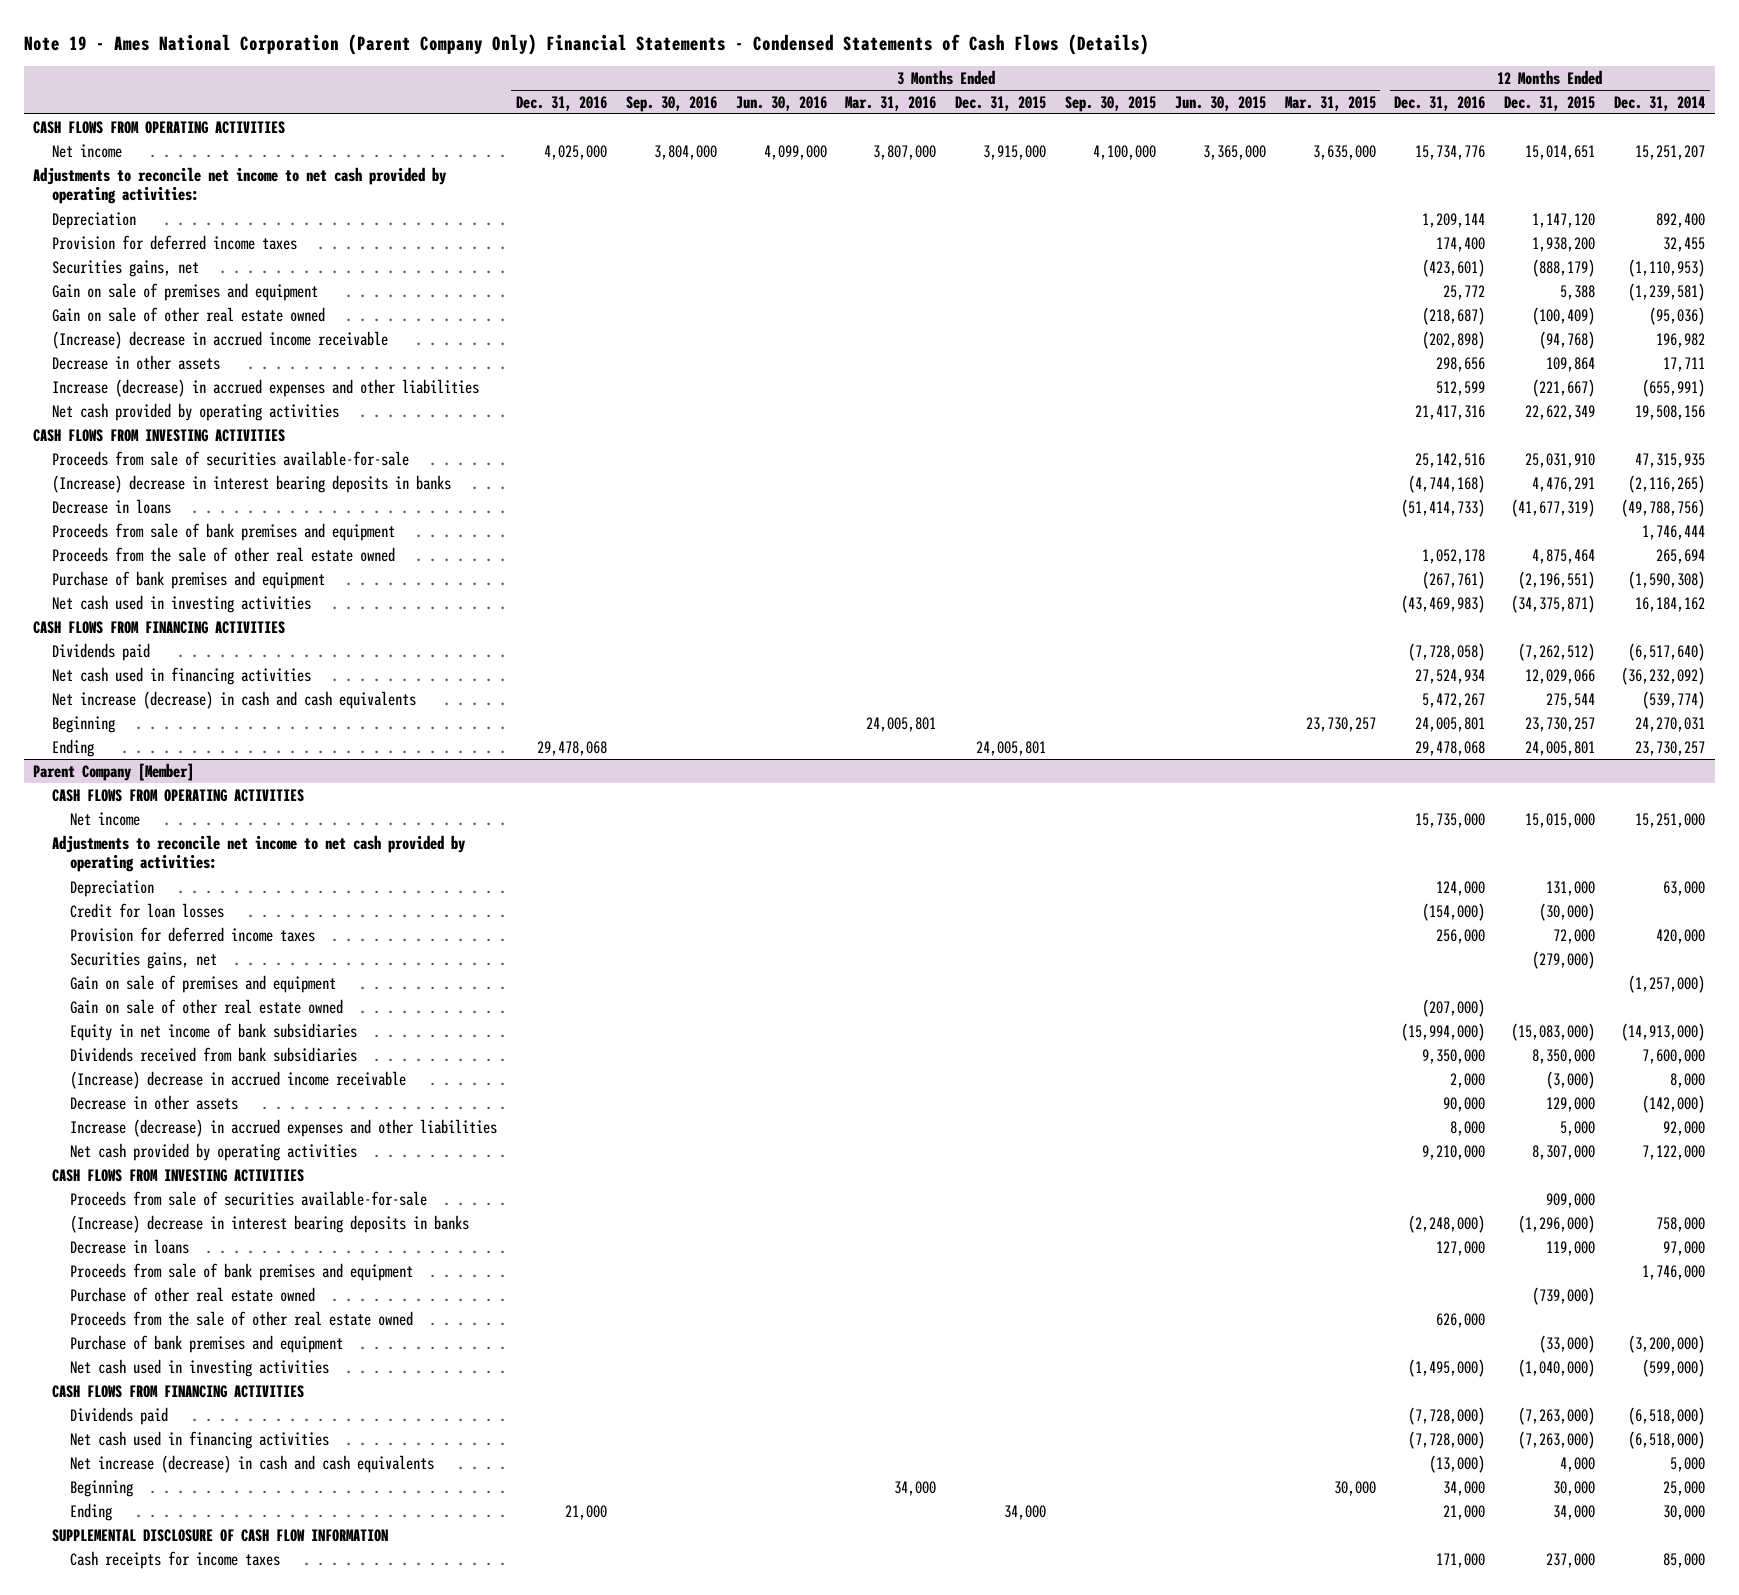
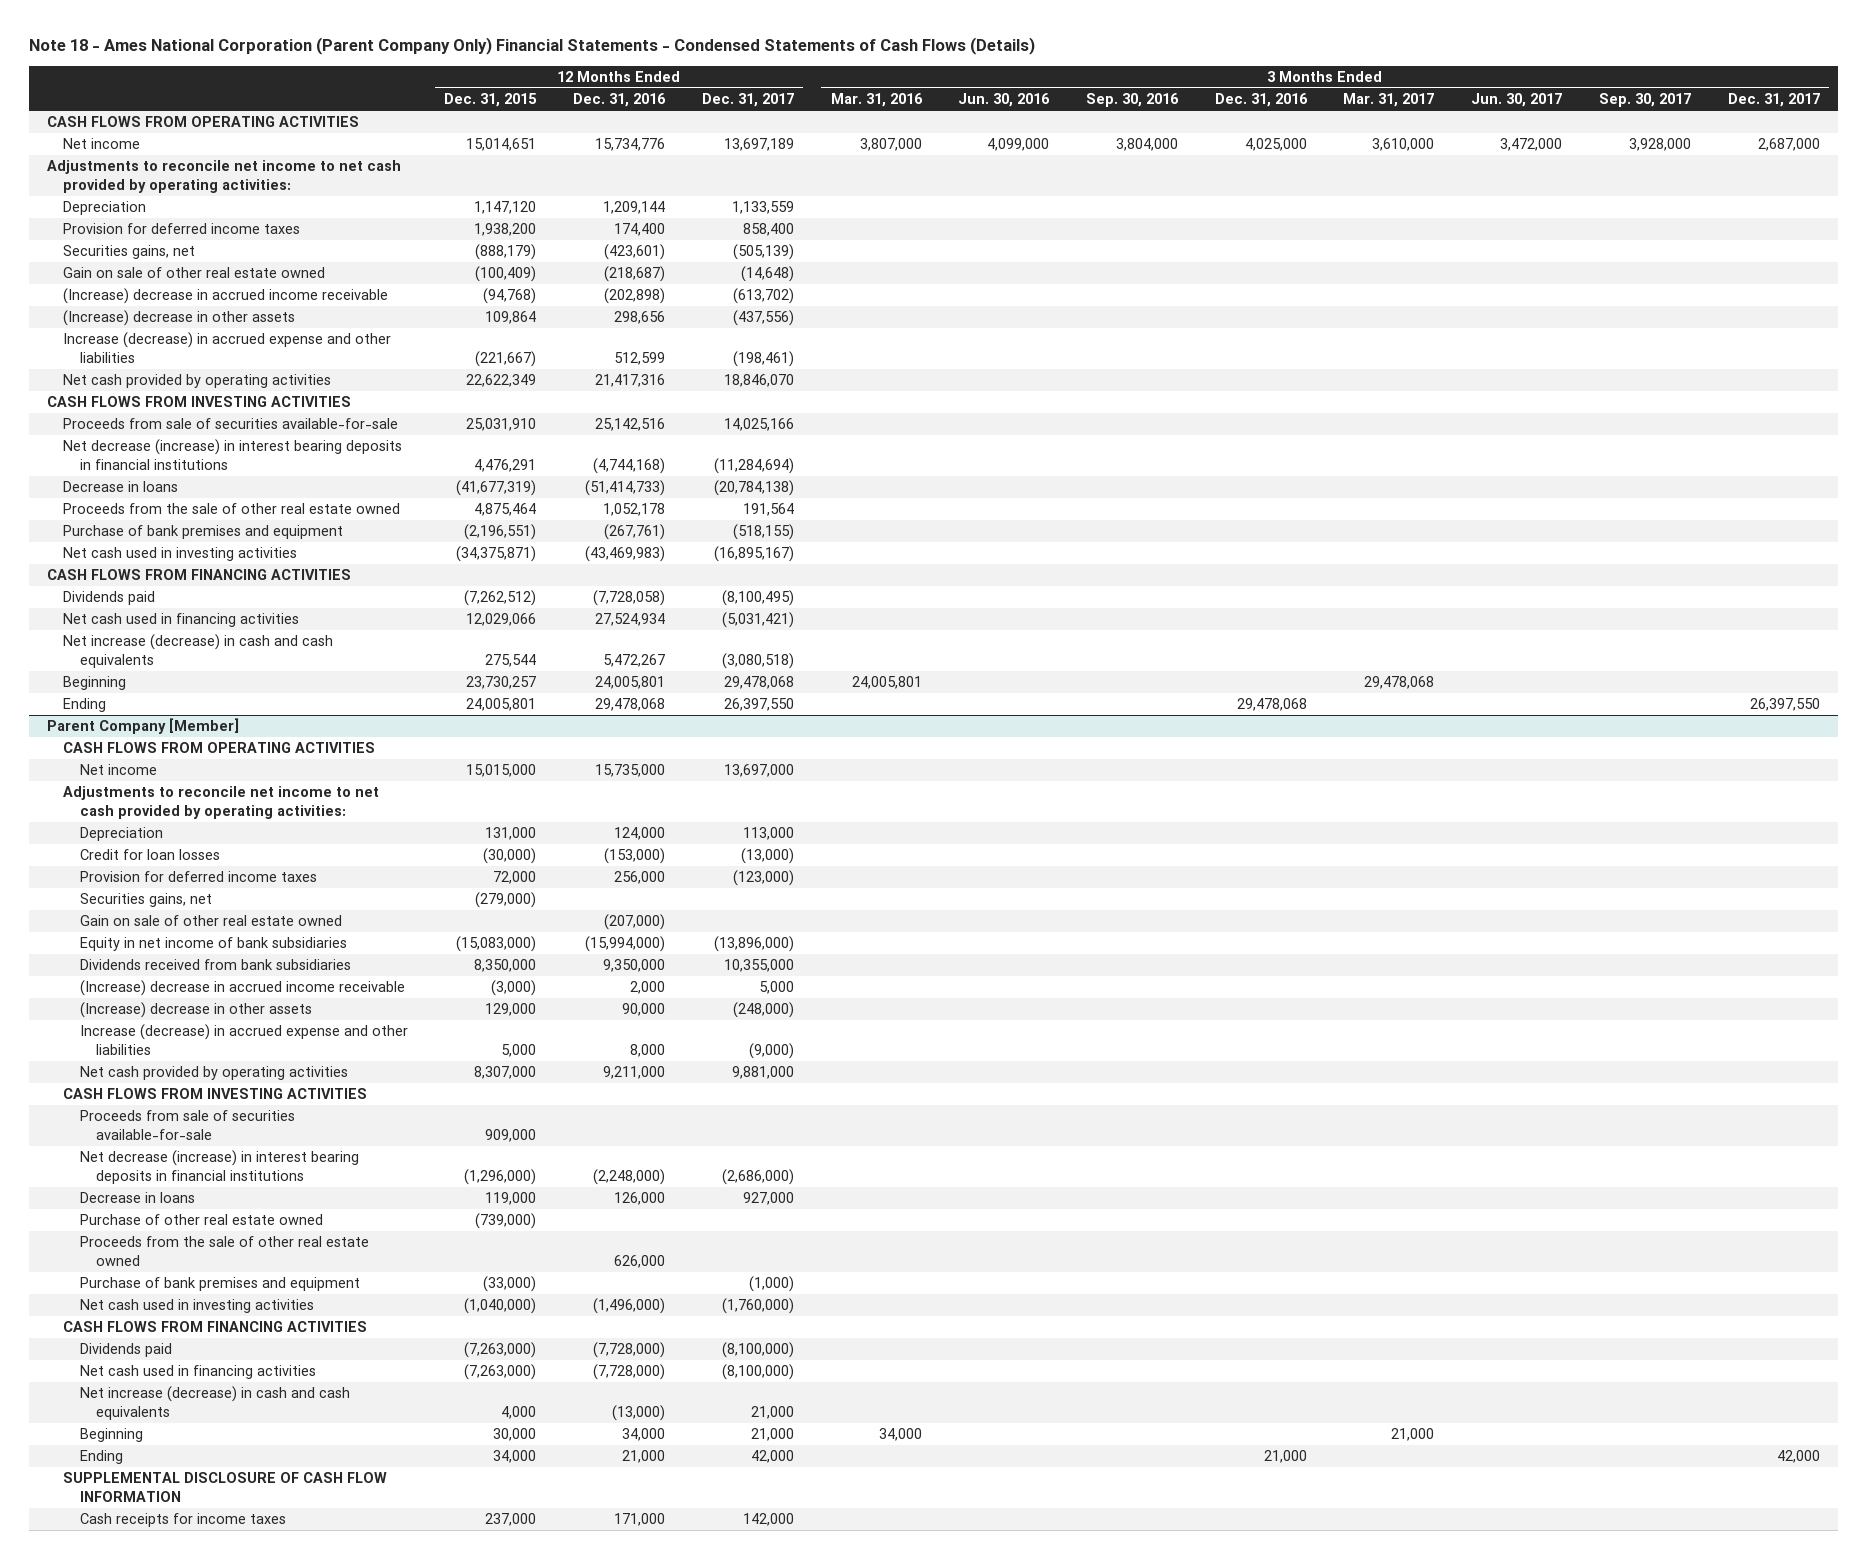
- Note 19 - Ames National Corporation (Parent Company Only) Financial Statements - Condensed Statements of Cash Flows (Details)
+ Note 18 - Ames National Corporation (Parent Company Only) Financial Statements - Condensed Statements of Cash Flows (Details)
- | 3 Months Ended Dec. 31, 2016 | 3 Months Ended Sep. 30, 2016 | 3 Months Ended Jun. 30, 2016 | 3 Months Ended Mar. 31, 2016 | 3 Months Ended Dec. 31, 2015 | 3 Months Ended Sep. 30, 2015 | 3 Months Ended Jun. 30, 2015 | 3 Months Ended Mar. 31, 2015 | 12 Months Ended Dec. 31, 2016 | 12 Months Ended Dec. 31, 2015 | 12 Months Ended Dec. 31, 2014
+ | 12 Months Ended Dec. 31, 2015 | 12 Months Ended Dec. 31, 2016 | 12 Months Ended Dec. 31, 2017 | 3 Months Ended Mar. 31, 2016 | 3 Months Ended Jun. 30, 2016 | 3 Months Ended Sep. 30, 2016 | 3 Months Ended Dec. 31, 2016 | 3 Months Ended Mar. 31, 2017 | 3 Months Ended Jun. 30, 2017 | 3 Months Ended Sep. 30, 2017 | 3 Months Ended Dec. 31, 2017
- Gain on sale of premises and equipment | | | | | | | | | 25,772 | 5,388 | (1,239,581)
- Decrease in other assets | | | | | | | | | 298,656 | 109,864 | 17,711
- Increase (decrease) in accrued expenses and other liabilities | | | | | | | | | 512,599 | (221,667) | (655,991)
+ (Increase) decrease in other assets | 109,864 | 298,656 | (437,556) | | | | | | | |
+ Increase (decrease) in accrued expense and other liabilities | (221,667) | 512,599 | (198,461) | | | | | | | |
- (Increase) decrease in interest bearing deposits in banks | | | | | | | | | (4,744,168) | 4,476,291 | (2,116,265)
+ Net decrease (increase) in interest bearing deposits in financial institutions | 4,476,291 | (4,744,168) | (11,284,694) | | | | | | | |
- Proceeds from sale of bank premises and equipment | | | | | | | | | | | 1,746,444
@ Parent Company [Member]
- Credit for loan losses | | | | | | | | | (154,000) | (30,000) |
+ Credit for loan losses | (30,000) | (153,000) | (13,000) | | | | | | | |
- Gain on sale of premises and equipment | | | | | | | | | | | (1,257,000)
- Decrease in other assets | | | | | | | | | 90,000 | 129,000 | (142,000)
- Increase (decrease) in accrued expenses and other liabilities | | | | | | | | | 8,000 | 5,000 | 92,000
- Net cash provided by operating activities | | | | | | | | | 9,210,000 | 8,307,000 | 7,122,000
+ (Increase) decrease in other assets | 129,000 | 90,000 | (248,000) | | | | | | | |
+ Increase (decrease) in accrued expense and other liabilities | 5,000 | 8,000 | (9,000) | | | | | | | |
+ Net cash provided by operating activities | 8,307,000 | 9,211,000 | 9,881,000 | | | | | | | |
- (Increase) decrease in interest bearing deposits in banks | | | | | | | | | (2,248,000) | (1,296,000) | 758,000
- Decrease in loans | | | | | | | | | 127,000 | 119,000 | 97,000
- Proceeds from sale of bank premises and equipment | | | | | | | | | | | 1,746,000
+ Net decrease (increase) in interest bearing deposits in financial institutions | (1,296,000) | (2,248,000) | (2,686,000) | | | | | | | |
+ Decrease in loans | 119,000 | 126,000 | 927,000 | | | | | | | |
- Net cash used in investing activities | | | | | | | | | (1,495,000) | (1,040,000) | (599,000)
+ Net cash used in investing activities | (1,040,000) | (1,496,000) | (1,760,000) | | | | | | | |

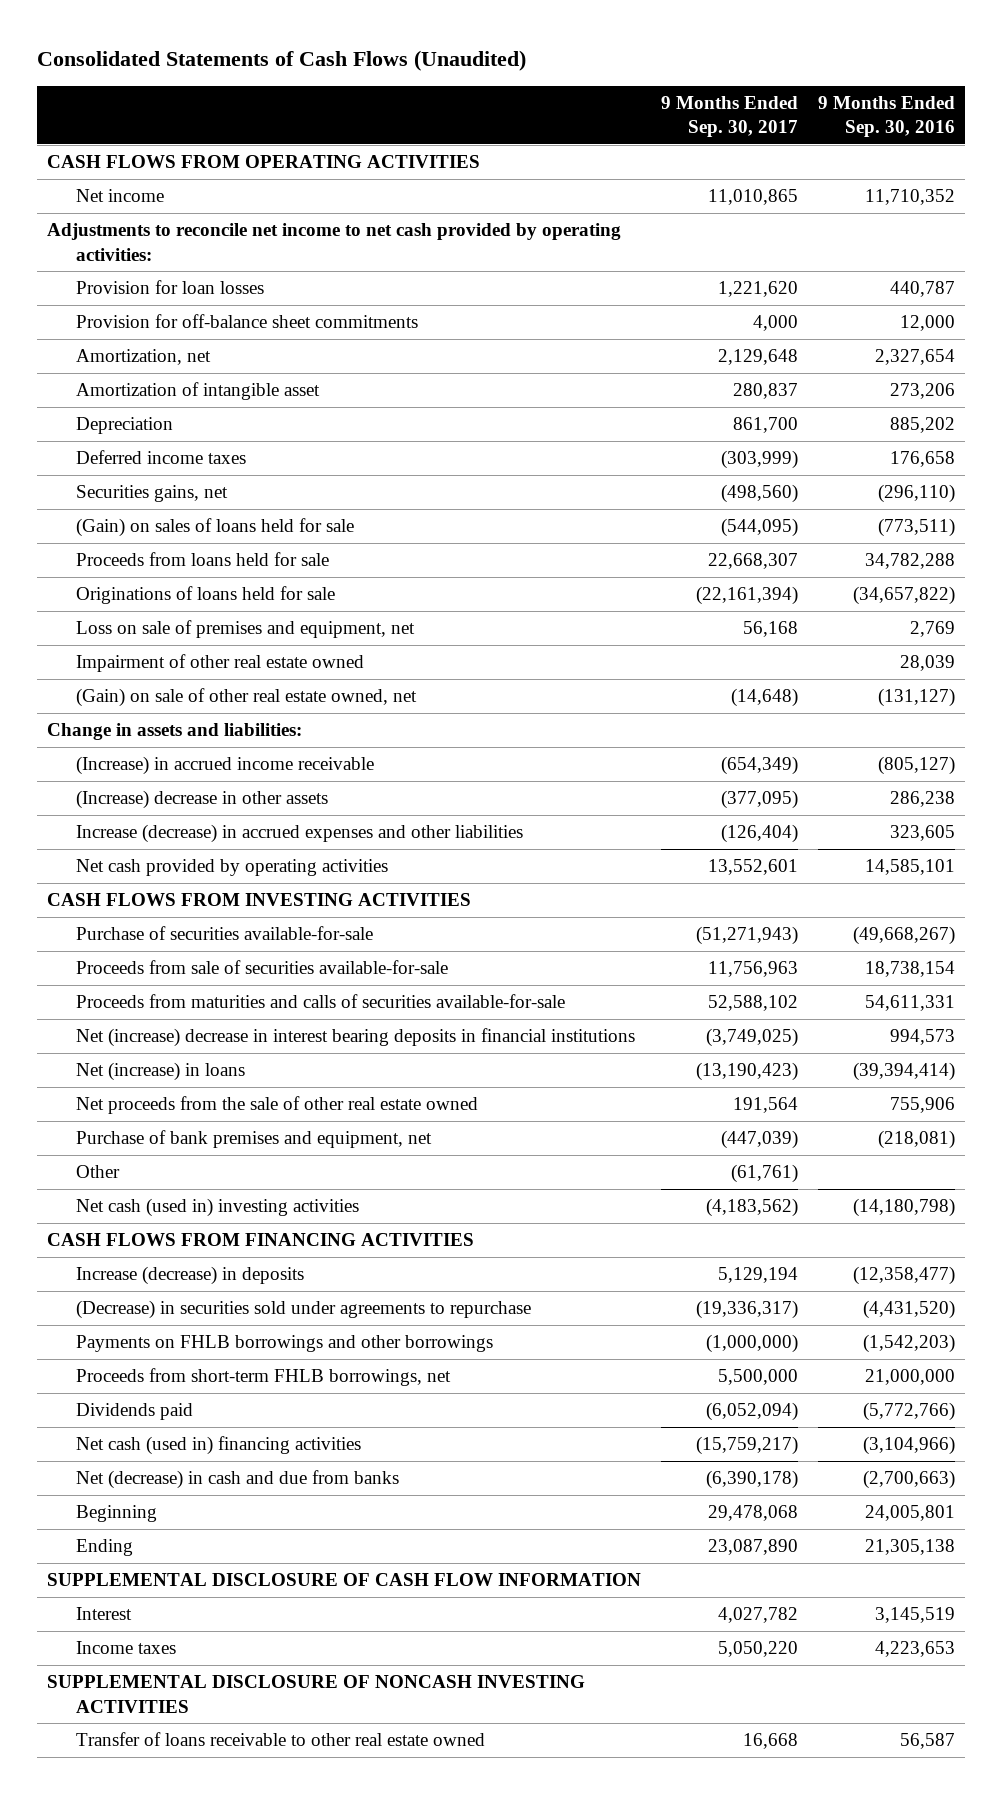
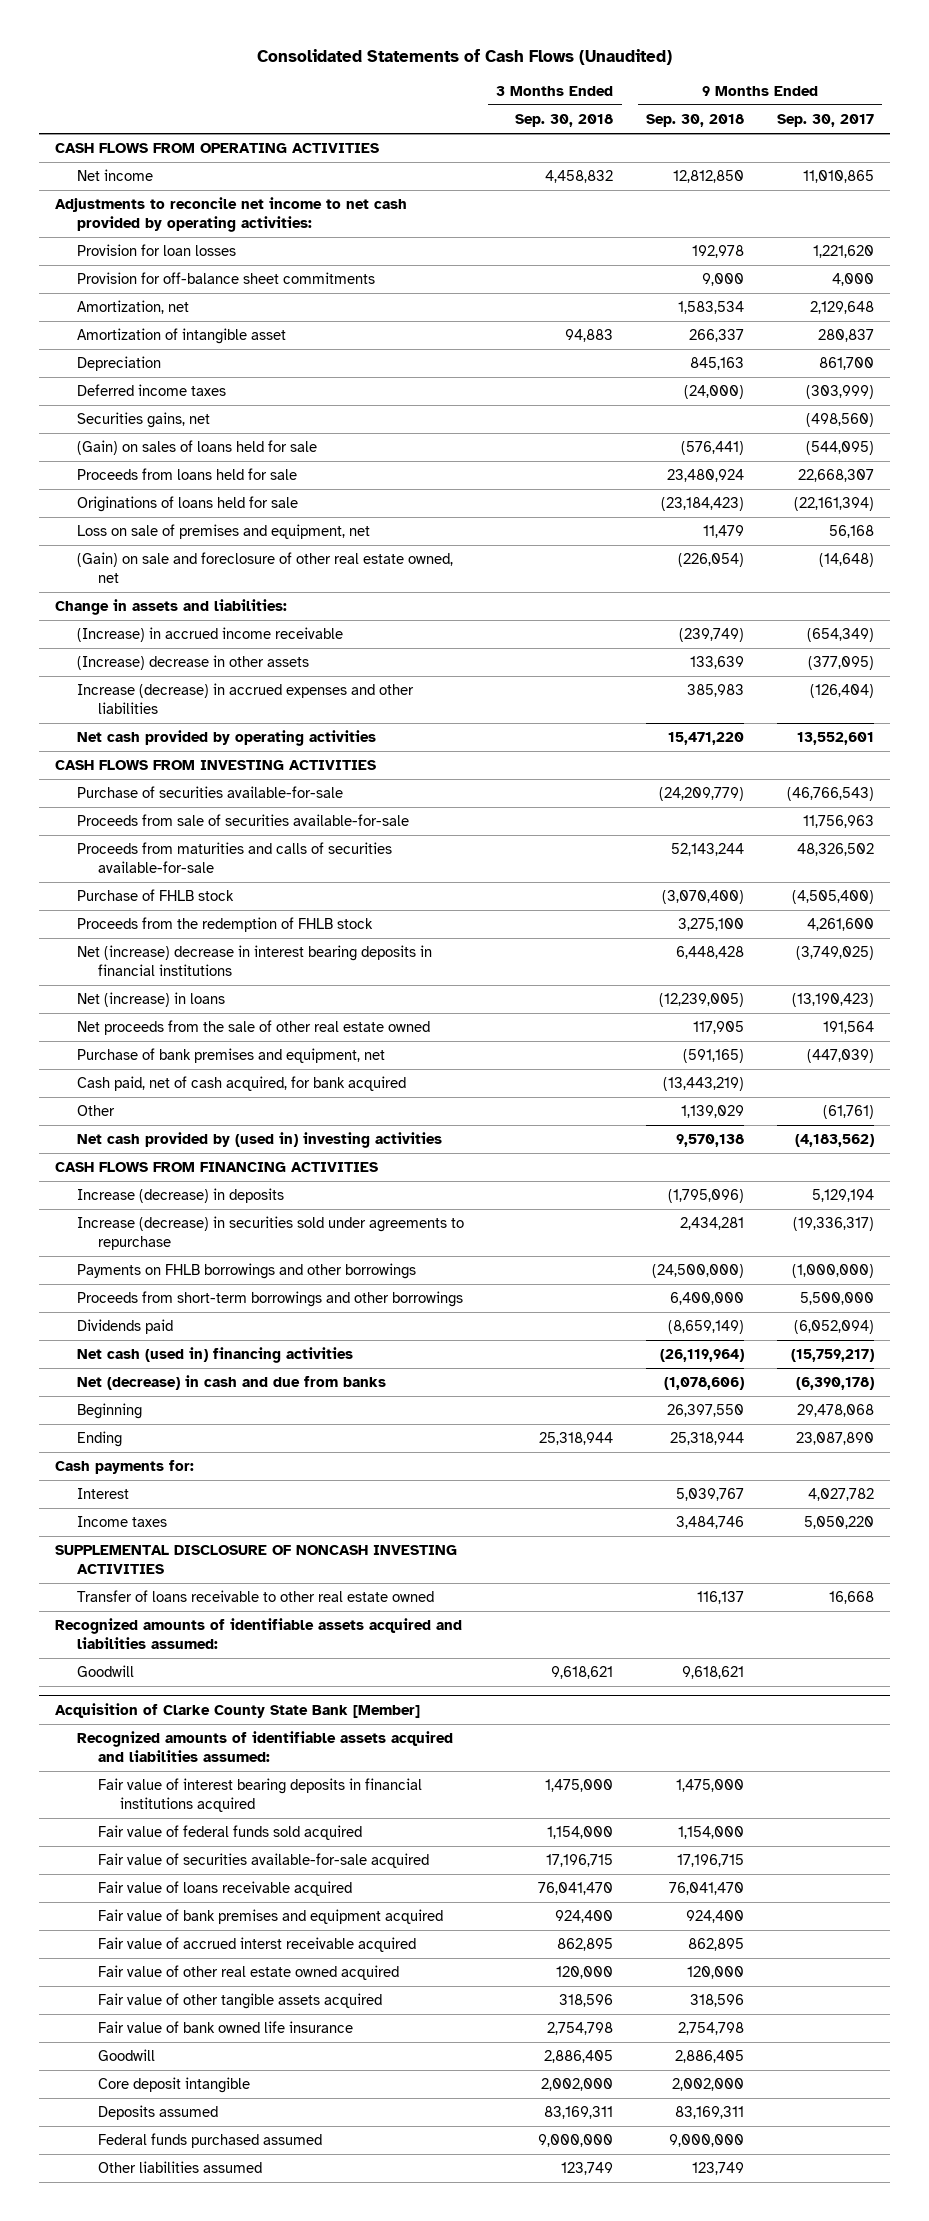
- | 9 Months Ended Sep. 30, 2017 | 9 Months Ended Sep. 30, 2016
+ | 3 Months Ended Sep. 30, 2018 | 9 Months Ended Sep. 30, 2018 | 9 Months Ended Sep. 30, 2017
- Impairment of other real estate owned | | 28,039
- (Gain) on sale of other real estate owned, net | (14,648) | (131,127)
+ (Gain) on sale and foreclosure of other real estate owned, net | | (226,054) | (14,648)
- Purchase of securities available-for-sale | (51,271,943) | (49,668,267)
+ Purchase of securities available-for-sale | | (24,209,779) | (46,766,543)
- Proceeds from maturities and calls of securities available-for-sale | 52,588,102 | 54,611,331
+ Proceeds from maturities and calls of securities available-for-sale | | 52,143,244 | 48,326,502
+ Purchase of FHLB stock | | (3,070,400) | (4,505,400)
+ Proceeds from the redemption of FHLB stock | | 3,275,100 | 4,261,600
+ Cash paid, net of cash acquired, for bank acquired | | (13,443,219) |
- Net cash (used in) investing activities | (4,183,562) | (14,180,798)
+ Net cash provided by (used in) investing activities | | 9,570,138 | (4,183,562)
- (Decrease) in securities sold under agreements to repurchase | (19,336,317) | (4,431,520)
+ Increase (decrease) in securities sold under agreements to repurchase | | 2,434,281 | (19,336,317)
- Proceeds from short-term FHLB borrowings, net | 5,500,000 | 21,000,000
+ Proceeds from short-term borrowings and other borrowings | | 6,400,000 | 5,500,000
- SUPPLEMENTAL DISCLOSURE OF CASH FLOW INFORMATION
+ Cash payments for:
+ Recognized amounts of identifiable assets acquired and liabilities assumed:
+ Goodwill | 9,618,621 | 9,618,621 |
+ Acquisition of Clarke County State Bank [Member]
+ Recognized amounts of identifiable assets acquired and liabilities assumed:
+ Fair value of interest bearing deposits in financial institutions acquired | 1,475,000 | 1,475,000 |
+ Fair value of federal funds sold acquired | 1,154,000 | 1,154,000 |
+ Fair value of securities available-for-sale acquired | 17,196,715 | 17,196,715 |
+ Fair value of loans receivable acquired | 76,041,470 | 76,041,470 |
+ Fair value of bank premises and equipment acquired | 924,400 | 924,400 |
+ Fair value of accrued interst receivable acquired | 862,895 | 862,895 |
+ Fair value of other real estate owned acquired | 120,000 | 120,000 |
+ Fair value of other tangible assets acquired | 318,596 | 318,596 |
+ Fair value of bank owned life insurance | 2,754,798 | 2,754,798 |
+ Goodwill | 2,886,405 | 2,886,405 |
+ Core deposit intangible | 2,002,000 | 2,002,000 |
+ Deposits assumed | 83,169,311 | 83,169,311 |
+ Federal funds purchased assumed | 9,000,000 | 9,000,000 |
+ Other liabilities assumed | 123,749 | 123,749 |

